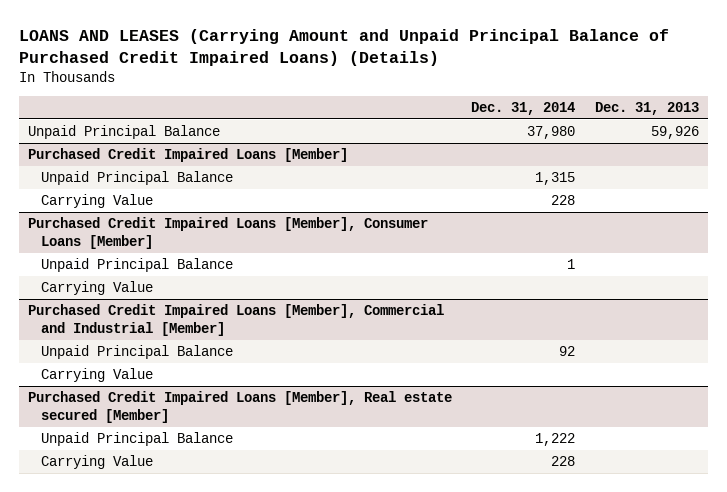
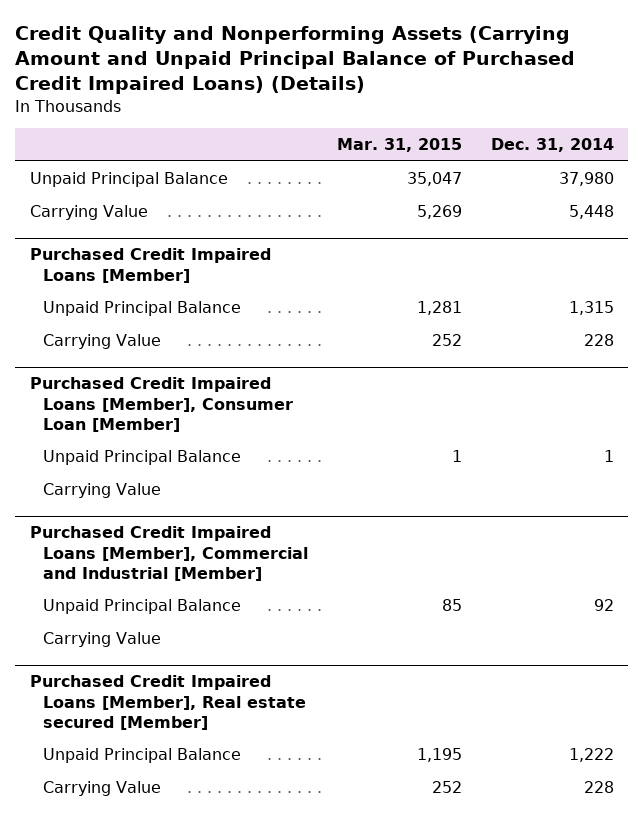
- LOANS AND LEASES (Carrying Amount and Unpaid Principal Balance of Purchased Credit Impaired Loans) (Details)
+ Credit Quality and Nonperforming Assets (Carrying Amount and Unpaid Principal Balance of Purchased Credit Impaired Loans) (Details)
- | Dec. 31, 2014 | Dec. 31, 2013
+ | Mar. 31, 2015 | Dec. 31, 2014
+ Carrying Value | 5,269 | 5,448
- Purchased Credit Impaired Loans [Member], Consumer Loans [Member]
+ Purchased Credit Impaired Loans [Member], Consumer Loan [Member]

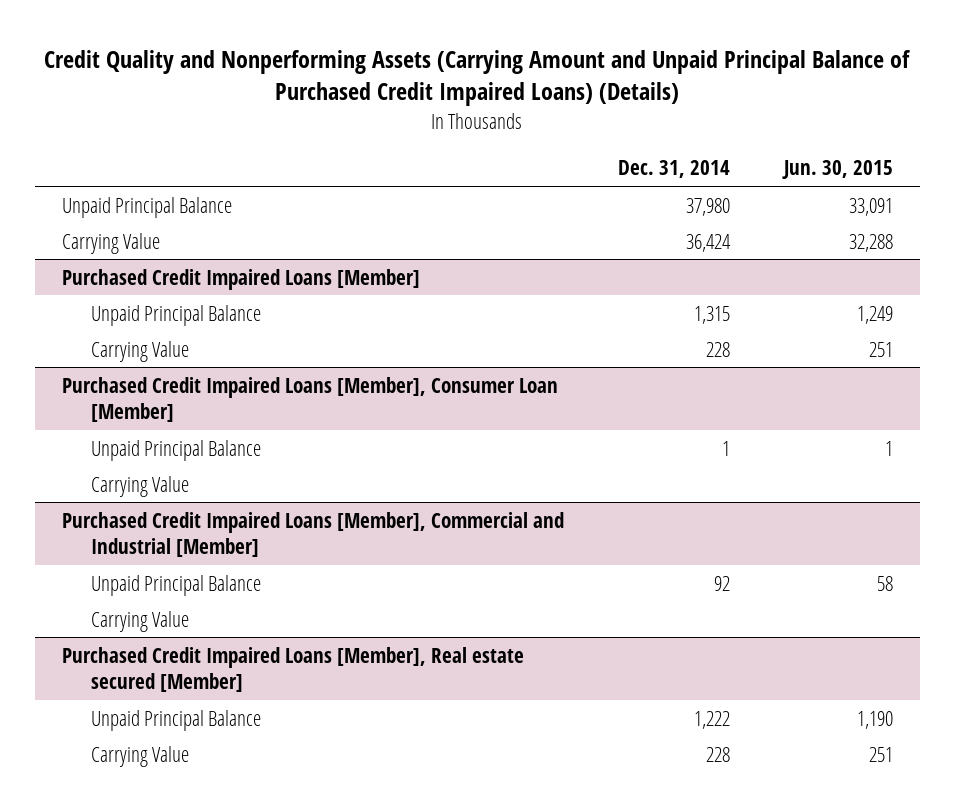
- | Mar. 31, 2015 | Dec. 31, 2014
+ | Dec. 31, 2014 | Jun. 30, 2015
- Carrying Value | 5,269 | 5,448
+ Carrying Value | 36,424 | 32,288

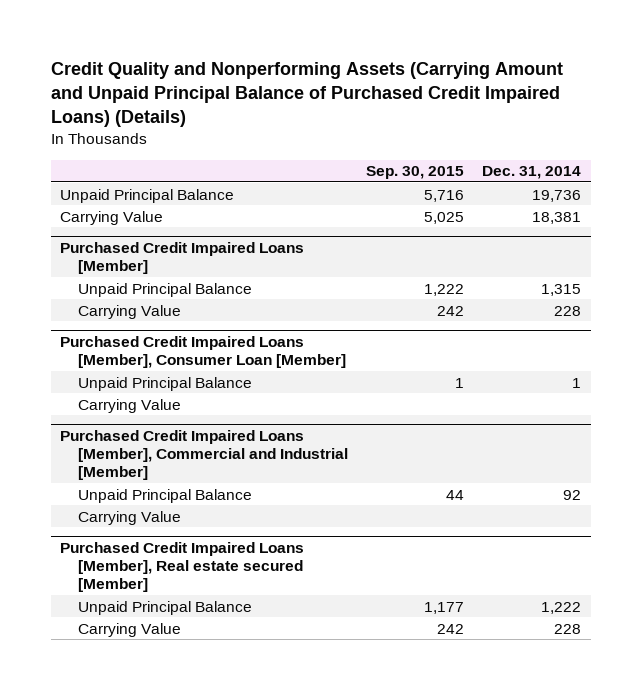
- | Dec. 31, 2014 | Jun. 30, 2015
+ | Sep. 30, 2015 | Dec. 31, 2014
- Unpaid Principal Balance | 37,980 | 33,091
- Carrying Value | 36,424 | 32,288
+ Unpaid Principal Balance | 5,716 | 19,736
+ Carrying Value | 5,025 | 18,381

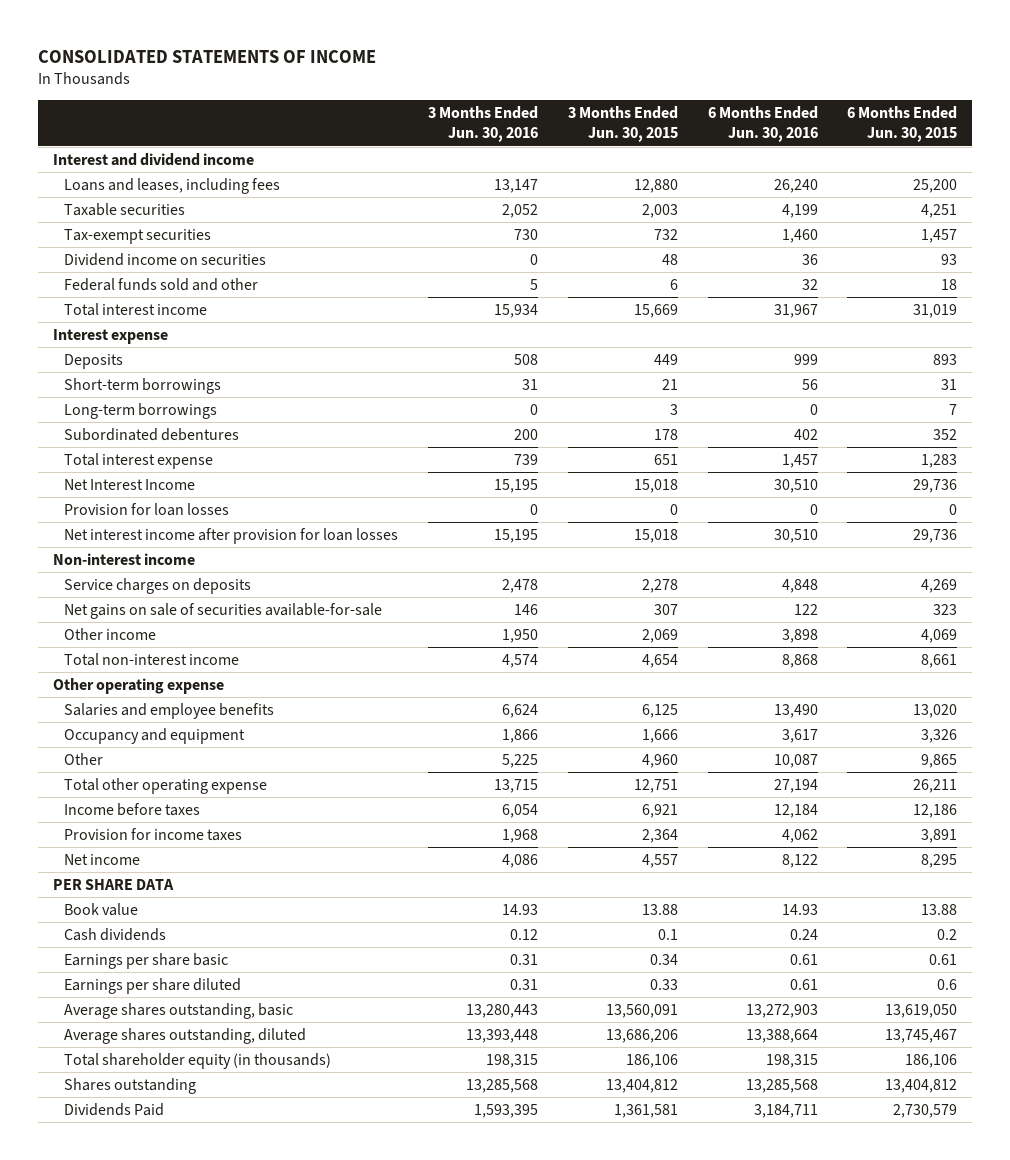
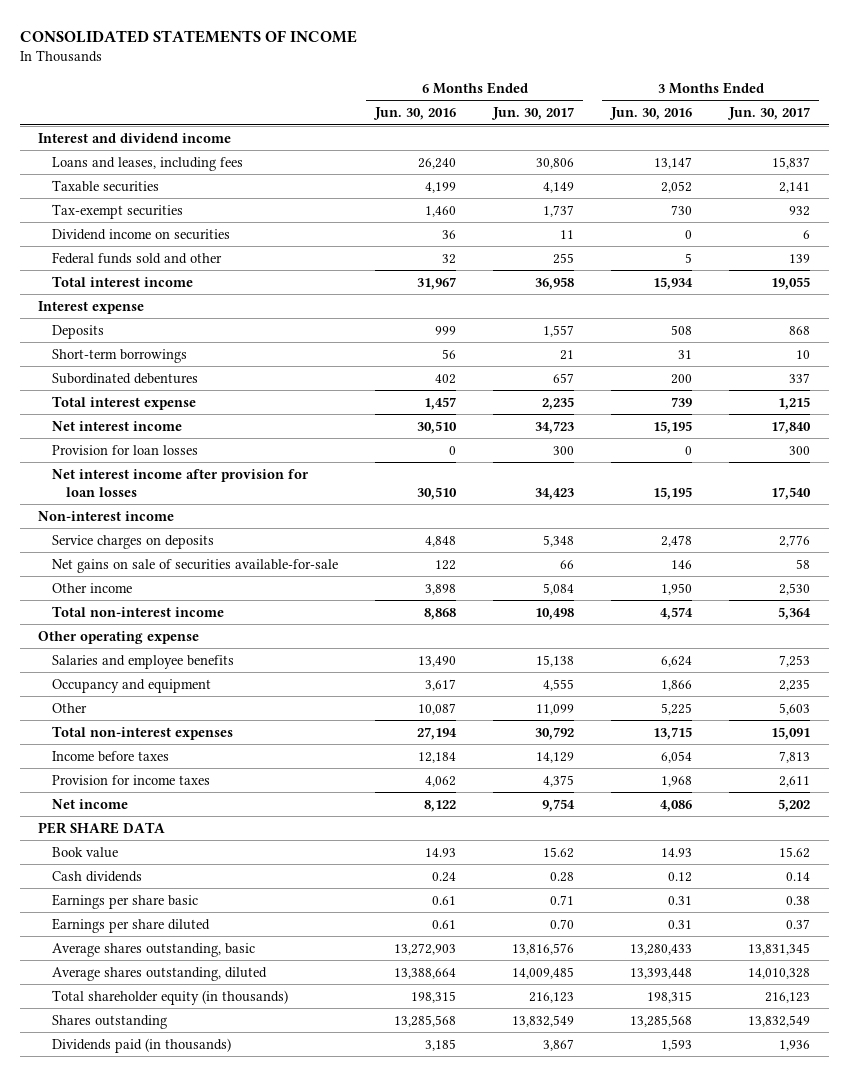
- | 3 Months Ended Jun. 30, 2016 | 3 Months Ended Jun. 30, 2015 | 6 Months Ended Jun. 30, 2016 | 6 Months Ended Jun. 30, 2015
+ | 6 Months Ended Jun. 30, 2016 | 6 Months Ended Jun. 30, 2017 | 3 Months Ended Jun. 30, 2016 | 3 Months Ended Jun. 30, 2017
- Long-term borrowings | 0 | 3 | 0 | 7
- Net Interest Income | 15,195 | 15,018 | 30,510 | 29,736
+ Net interest income | 30,510 | 34,723 | 15,195 | 17,840
- Total other operating expense | 13,715 | 12,751 | 27,194 | 26,211
+ Total non-interest expenses | 27,194 | 30,792 | 13,715 | 15,091
- Average shares outstanding, basic | 13,280,443 | 13,560,091 | 13,272,903 | 13,619,050
+ Average shares outstanding, basic | 13,272,903 | 13,816,576 | 13,280,433 | 13,831,345
- Dividends Paid | 1,593,395 | 1,361,581 | 3,184,711 | 2,730,579
+ Dividends paid (in thousands) | 3,185 | 3,867 | 1,593 | 1,936

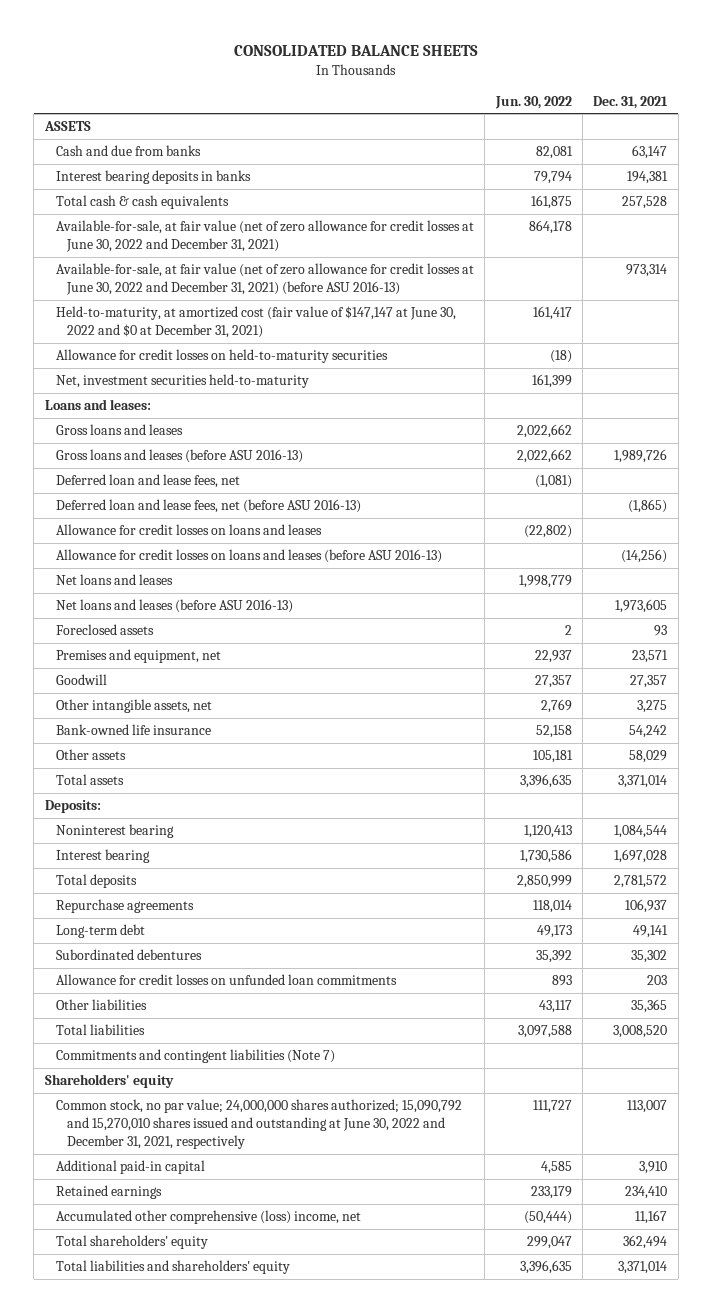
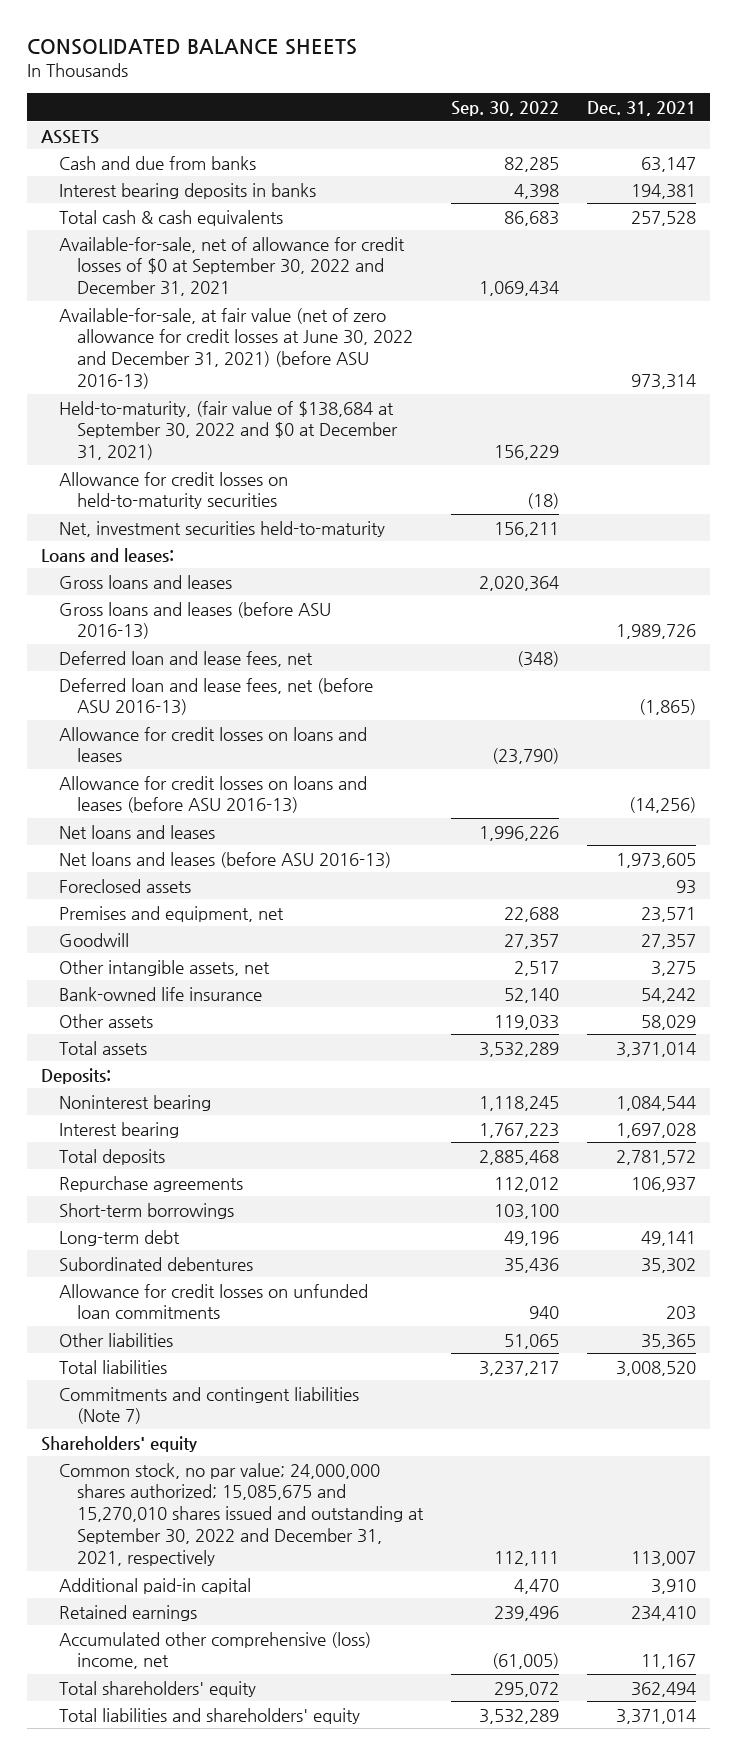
- | Jun. 30, 2022 | Dec. 31, 2021
+ | Sep. 30, 2022 | Dec. 31, 2021
- Available-for-sale, at fair value (net of zero allowance for credit losses at June 30, 2022 and December 31, 2021) | 864,178 |
+ Available-for-sale, net of allowance for credit losses of $0 at September 30, 2022 and December 31, 2021 | 1,069,434 |
- Held-to-maturity, at amortized cost (fair value of $147,147 at June 30, 2022 and $0 at December 31, 2021) | 161,417 |
+ Held-to-maturity, (fair value of $138,684 at September 30, 2022 and $0 at December 31, 2021) | 156,229 |
+ Short-term borrowings | 103,100 |
- Common stock, no par value; 24,000,000 shares authorized; 15,090,792 and 15,270,010 shares issued and outstanding at June 30, 2022 and December 31, 2021, respectively | 111,727 | 113,007
+ Common stock, no par value; 24,000,000 shares authorized; 15,085,675 and 15,270,010 shares issued and outstanding at September 30, 2022 and December 31, 2021, respectively | 112,111 | 113,007

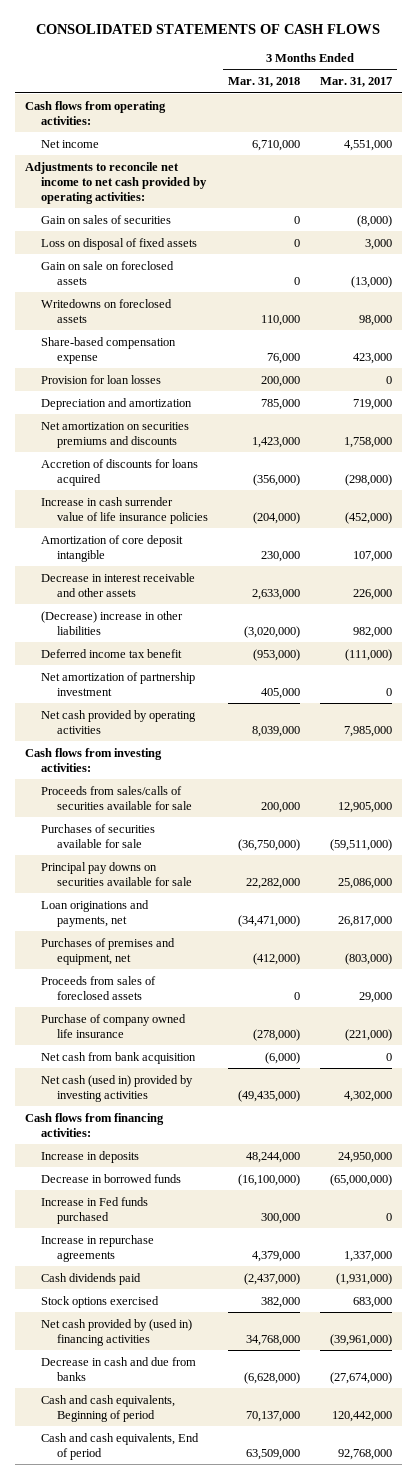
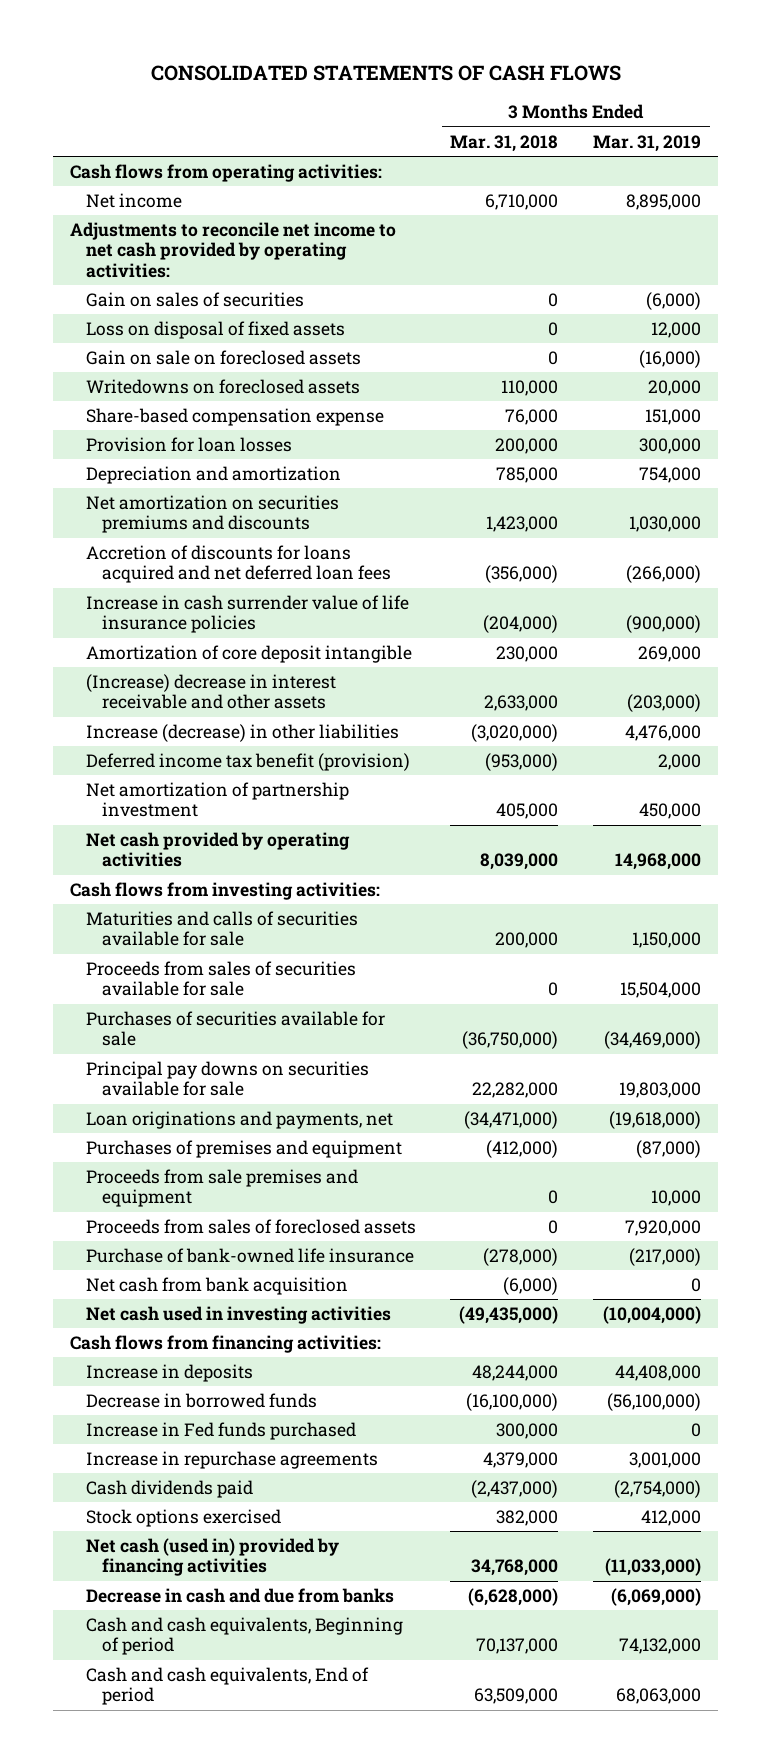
- | 3 Months Ended Mar. 31, 2018 | 3 Months Ended Mar. 31, 2017
+ | 3 Months Ended Mar. 31, 2018 | 3 Months Ended Mar. 31, 2019
- Accretion of discounts for loans acquired | (356,000) | (298,000)
+ Accretion of discounts for loans acquired and net deferred loan fees | (356,000) | (266,000)
- Decrease in interest receivable and other assets | 2,633,000 | 226,000
- (Decrease) increase in other liabilities | (3,020,000) | 982,000
- Deferred income tax benefit | (953,000) | (111,000)
+ (Increase) decrease in interest receivable and other assets | 2,633,000 | (203,000)
+ Increase (decrease) in other liabilities | (3,020,000) | 4,476,000
+ Deferred income tax benefit (provision) | (953,000) | 2,000
- Proceeds from sales/calls of securities available for sale | 200,000 | 12,905,000
+ Maturities and calls of securities available for sale | 200,000 | 1,150,000
+ Proceeds from sales of securities available for sale | 0 | 15,504,000
- Purchases of premises and equipment, net | (412,000) | (803,000)
+ Purchases of premises and equipment | (412,000) | (87,000)
+ Proceeds from sale premises and equipment | 0 | 10,000
- Purchase of company owned life insurance | (278,000) | (221,000)
+ Purchase of bank-owned life insurance | (278,000) | (217,000)
- Net cash (used in) provided by investing activities | (49,435,000) | 4,302,000
+ Net cash used in investing activities | (49,435,000) | (10,004,000)
- Net cash provided by (used in) financing activities | 34,768,000 | (39,961,000)
+ Net cash (used in) provided by financing activities | 34,768,000 | (11,033,000)

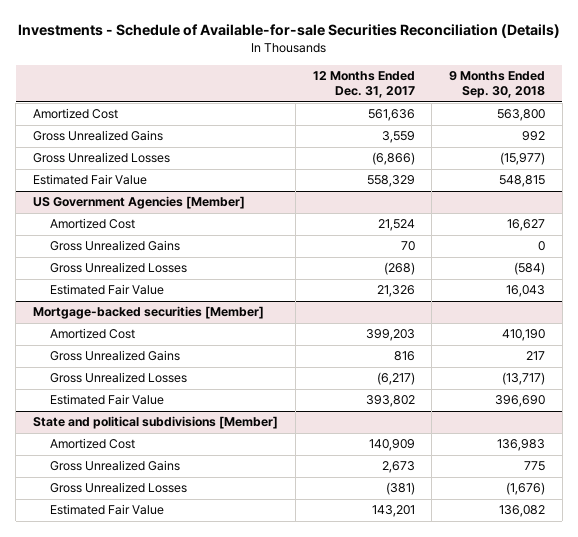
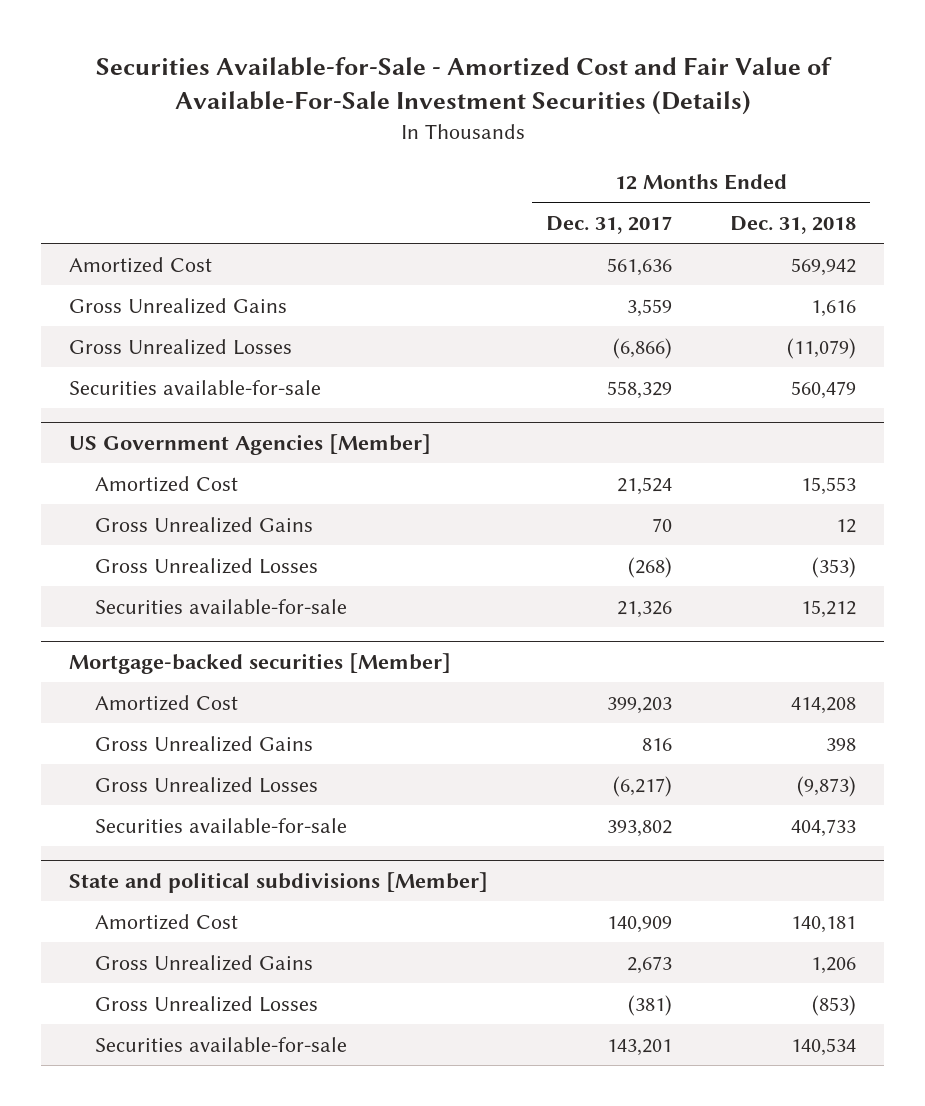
- Investments - Schedule of Available-for-sale Securities Reconciliation (Details)
+ Securities Available-for-Sale - Amortized Cost and Fair Value of Available-For-Sale Investment Securities (Details)
- | 12 Months Ended Dec. 31, 2017 | 9 Months Ended Sep. 30, 2018
+ | 12 Months Ended Dec. 31, 2017 | 12 Months Ended Dec. 31, 2018
- Estimated Fair Value | 558,329 | 548,815
+ Securities available-for-sale | 558,329 | 560,479
@ US Government Agencies [Member]
- Estimated Fair Value | 21,326 | 16,043
+ Securities available-for-sale | 21,326 | 15,212
@ Mortgage-backed securities [Member]
- Estimated Fair Value | 393,802 | 396,690
+ Securities available-for-sale | 393,802 | 404,733
@ State and political subdivisions [Member]
- Estimated Fair Value | 143,201 | 136,082
+ Securities available-for-sale | 143,201 | 140,534

